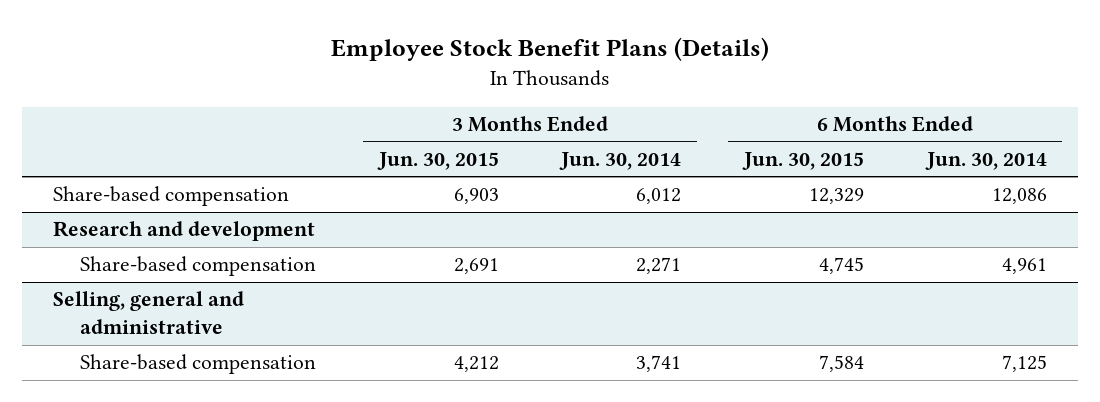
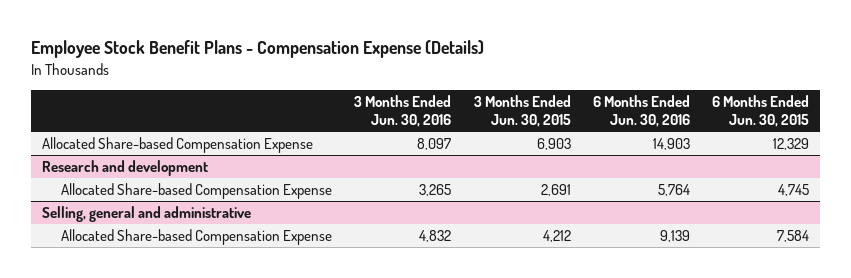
- Employee Stock Benefit Plans (Details)
+ Employee Stock Benefit Plans - Compensation Expense (Details)
- | 3 Months Ended Jun. 30, 2015 | 3 Months Ended Jun. 30, 2014 | 6 Months Ended Jun. 30, 2015 | 6 Months Ended Jun. 30, 2014
+ | 3 Months Ended Jun. 30, 2016 | 3 Months Ended Jun. 30, 2015 | 6 Months Ended Jun. 30, 2016 | 6 Months Ended Jun. 30, 2015
- Share-based compensation | 6,903 | 6,012 | 12,329 | 12,086
+ Allocated Share-based Compensation Expense | 8,097 | 6,903 | 14,903 | 12,329
@ Research and development
- Share-based compensation | 2,691 | 2,271 | 4,745 | 4,961
+ Allocated Share-based Compensation Expense | 3,265 | 2,691 | 5,764 | 4,745
@ Selling, general and administrative
- Share-based compensation | 4,212 | 3,741 | 7,584 | 7,125
+ Allocated Share-based Compensation Expense | 4,832 | 4,212 | 9,139 | 7,584

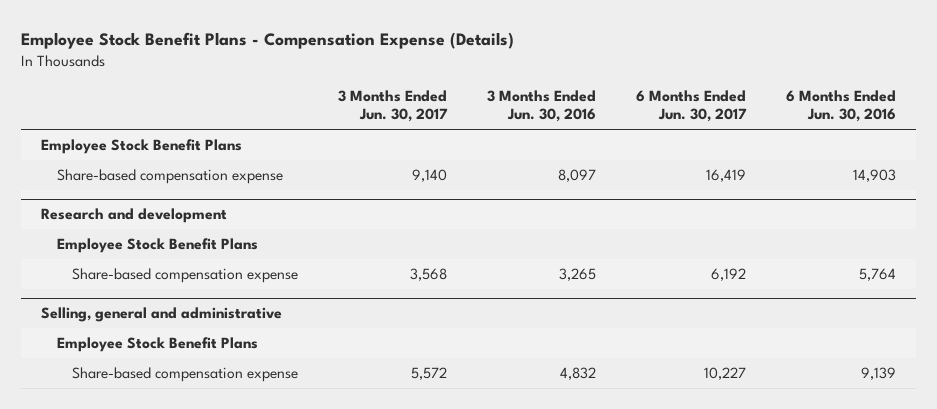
- | 3 Months Ended Jun. 30, 2016 | 3 Months Ended Jun. 30, 2015 | 6 Months Ended Jun. 30, 2016 | 6 Months Ended Jun. 30, 2015
+ | 3 Months Ended Jun. 30, 2017 | 3 Months Ended Jun. 30, 2016 | 6 Months Ended Jun. 30, 2017 | 6 Months Ended Jun. 30, 2016
- Allocated Share-based Compensation Expense | 8,097 | 6,903 | 14,903 | 12,329
+ Employee Stock Benefit Plans
+ Share-based compensation expense | 9,140 | 8,097 | 16,419 | 14,903
@ Research and development
- Allocated Share-based Compensation Expense | 3,265 | 2,691 | 5,764 | 4,745
+ Employee Stock Benefit Plans
+ Share-based compensation expense | 3,568 | 3,265 | 6,192 | 5,764
@ Selling, general and administrative
- Allocated Share-based Compensation Expense | 4,832 | 4,212 | 9,139 | 7,584
+ Employee Stock Benefit Plans
+ Share-based compensation expense | 5,572 | 4,832 | 10,227 | 9,139

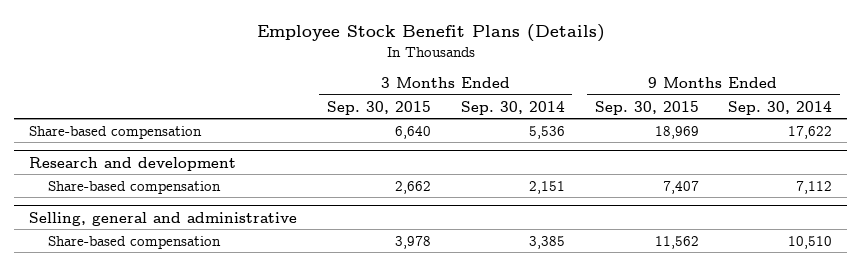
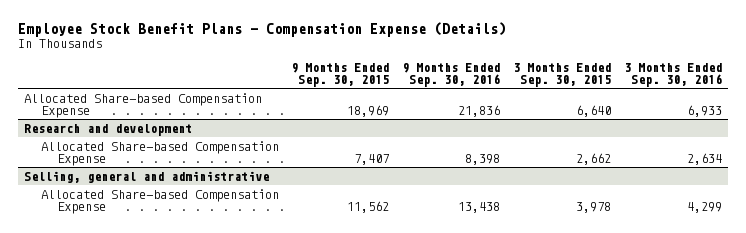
- Employee Stock Benefit Plans (Details)
+ Employee Stock Benefit Plans - Compensation Expense (Details)
- | 3 Months Ended Sep. 30, 2015 | 3 Months Ended Sep. 30, 2014 | 9 Months Ended Sep. 30, 2015 | 9 Months Ended Sep. 30, 2014
+ | 9 Months Ended Sep. 30, 2015 | 9 Months Ended Sep. 30, 2016 | 3 Months Ended Sep. 30, 2015 | 3 Months Ended Sep. 30, 2016
- Share-based compensation | 6,640 | 5,536 | 18,969 | 17,622
+ Allocated Share-based Compensation Expense | 18,969 | 21,836 | 6,640 | 6,933
@ Research and development
- Share-based compensation | 2,662 | 2,151 | 7,407 | 7,112
+ Allocated Share-based Compensation Expense | 7,407 | 8,398 | 2,662 | 2,634
@ Selling, general and administrative
- Share-based compensation | 3,978 | 3,385 | 11,562 | 10,510
+ Allocated Share-based Compensation Expense | 11,562 | 13,438 | 3,978 | 4,299

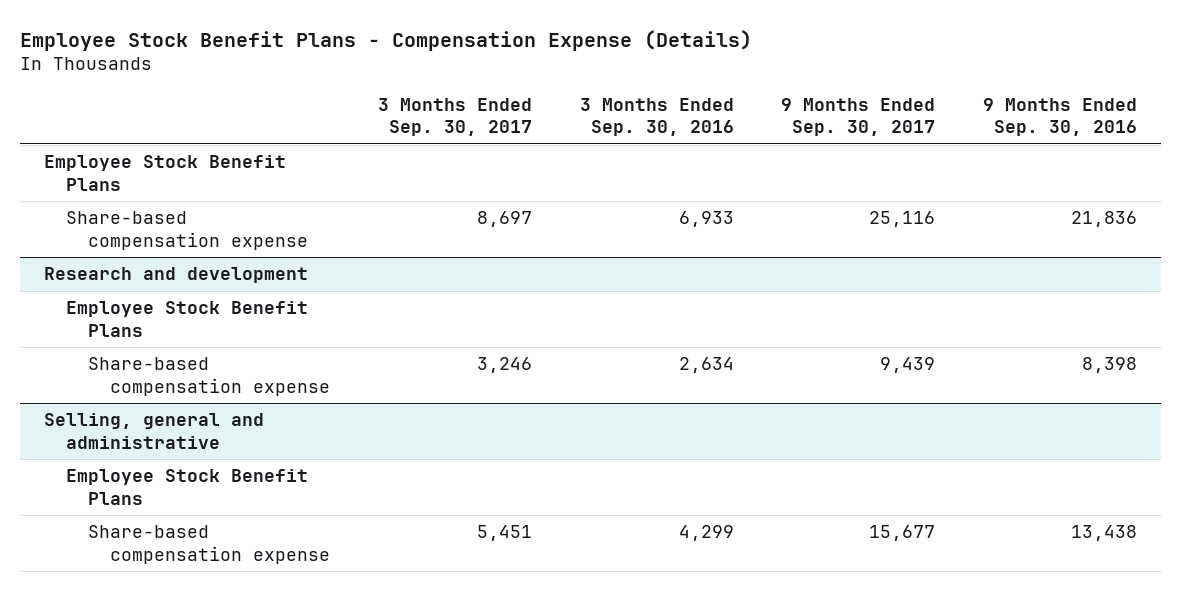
- | 9 Months Ended Sep. 30, 2015 | 9 Months Ended Sep. 30, 2016 | 3 Months Ended Sep. 30, 2015 | 3 Months Ended Sep. 30, 2016
+ | 3 Months Ended Sep. 30, 2017 | 3 Months Ended Sep. 30, 2016 | 9 Months Ended Sep. 30, 2017 | 9 Months Ended Sep. 30, 2016
- Allocated Share-based Compensation Expense | 18,969 | 21,836 | 6,640 | 6,933
+ Employee Stock Benefit Plans
+ Share-based compensation expense | 8,697 | 6,933 | 25,116 | 21,836
@ Research and development
- Allocated Share-based Compensation Expense | 7,407 | 8,398 | 2,662 | 2,634
+ Employee Stock Benefit Plans
+ Share-based compensation expense | 3,246 | 2,634 | 9,439 | 8,398
@ Selling, general and administrative
- Allocated Share-based Compensation Expense | 11,562 | 13,438 | 3,978 | 4,299
+ Employee Stock Benefit Plans
+ Share-based compensation expense | 5,451 | 4,299 | 15,677 | 13,438

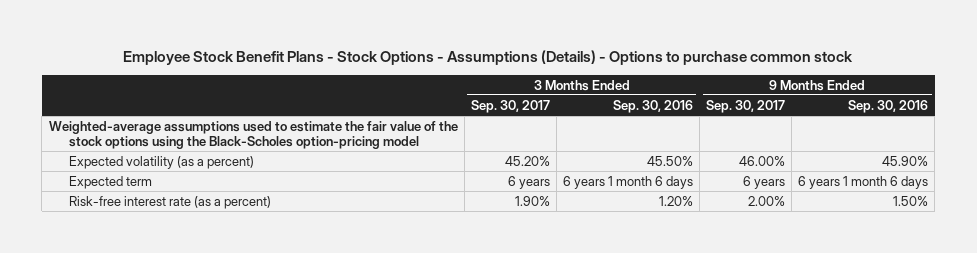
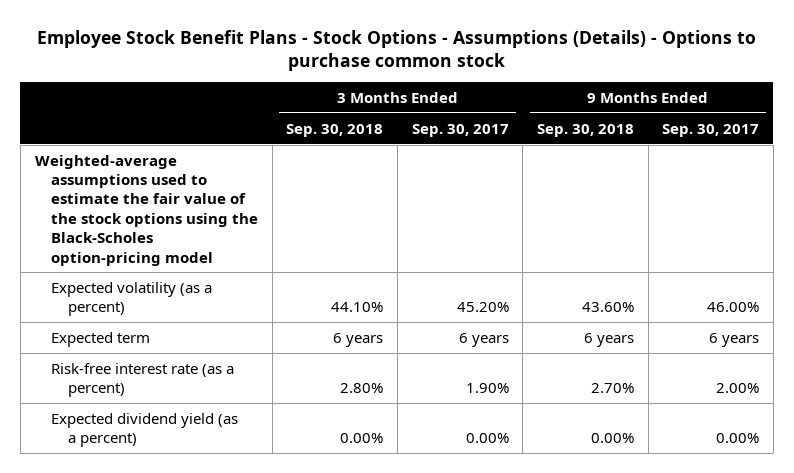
- | 3 Months Ended Sep. 30, 2017 | 3 Months Ended Sep. 30, 2016 | 9 Months Ended Sep. 30, 2017 | 9 Months Ended Sep. 30, 2016
+ | 3 Months Ended Sep. 30, 2018 | 3 Months Ended Sep. 30, 2017 | 9 Months Ended Sep. 30, 2018 | 9 Months Ended Sep. 30, 2017
+ Expected dividend yield (as a percent) | 0.00% | 0.00% | 0.00% | 0.00%

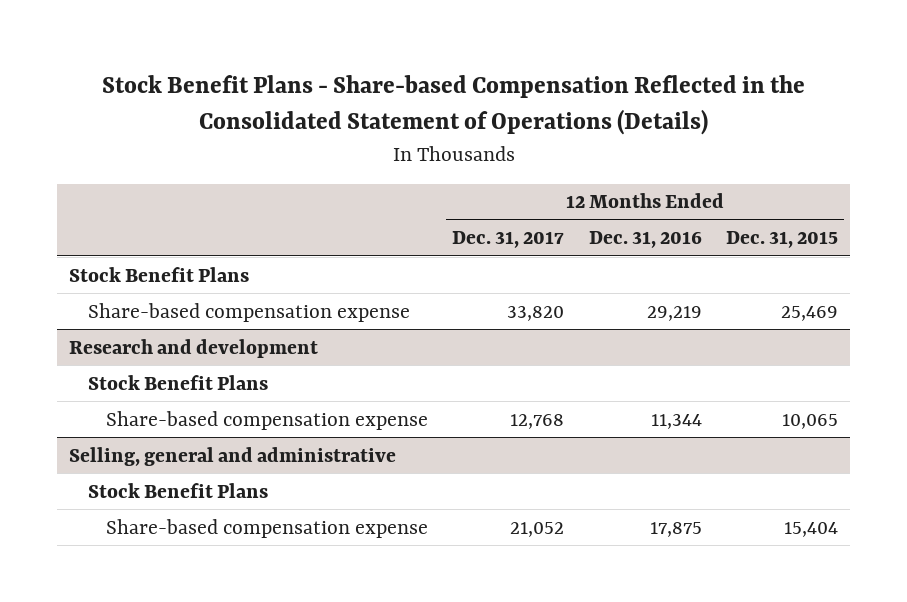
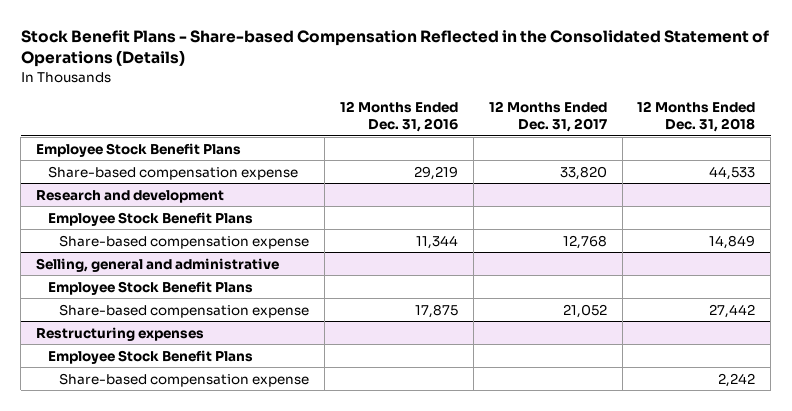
- | 12 Months Ended Dec. 31, 2017 | 12 Months Ended Dec. 31, 2016 | 12 Months Ended Dec. 31, 2015
+ | 12 Months Ended Dec. 31, 2016 | 12 Months Ended Dec. 31, 2017 | 12 Months Ended Dec. 31, 2018
- Stock Benefit Plans
+ Employee Stock Benefit Plans
@ Research and development
- Stock Benefit Plans
+ Employee Stock Benefit Plans
@ Selling, general and administrative
- Stock Benefit Plans
+ Employee Stock Benefit Plans
+ Restructuring expenses
+ Employee Stock Benefit Plans
+ Share-based compensation expense | | | 2,242

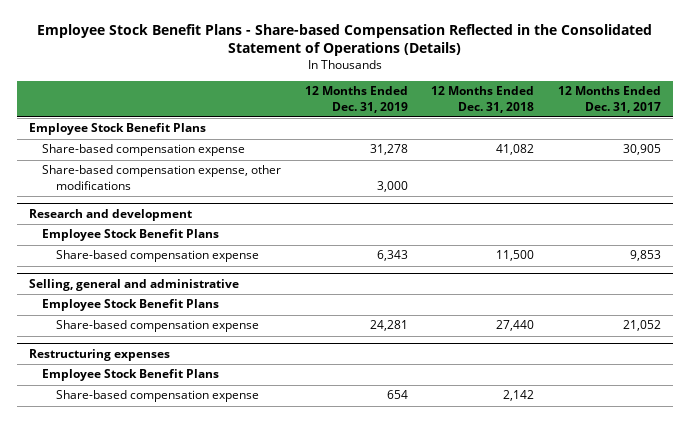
- Stock Benefit Plans - Share-based Compensation Reflected in the Consolidated Statement of Operations (Details)
+ Employee Stock Benefit Plans - Share-based Compensation Reflected in the Consolidated Statement of Operations (Details)
- | 12 Months Ended Dec. 31, 2016 | 12 Months Ended Dec. 31, 2017 | 12 Months Ended Dec. 31, 2018
+ | 12 Months Ended Dec. 31, 2019 | 12 Months Ended Dec. 31, 2018 | 12 Months Ended Dec. 31, 2017
- Share-based compensation expense | 29,219 | 33,820 | 44,533
+ Share-based compensation expense | 31,278 | 41,082 | 30,905
+ Share-based compensation expense, other modifications | 3,000 | |
@ Research and development
- Share-based compensation expense | 11,344 | 12,768 | 14,849
+ Share-based compensation expense | 6,343 | 11,500 | 9,853
@ Selling, general and administrative
- Share-based compensation expense | 17,875 | 21,052 | 27,442
+ Share-based compensation expense | 24,281 | 27,440 | 21,052
@ Restructuring expenses
- Share-based compensation expense | | | 2,242
+ Share-based compensation expense | 654 | 2,142 |

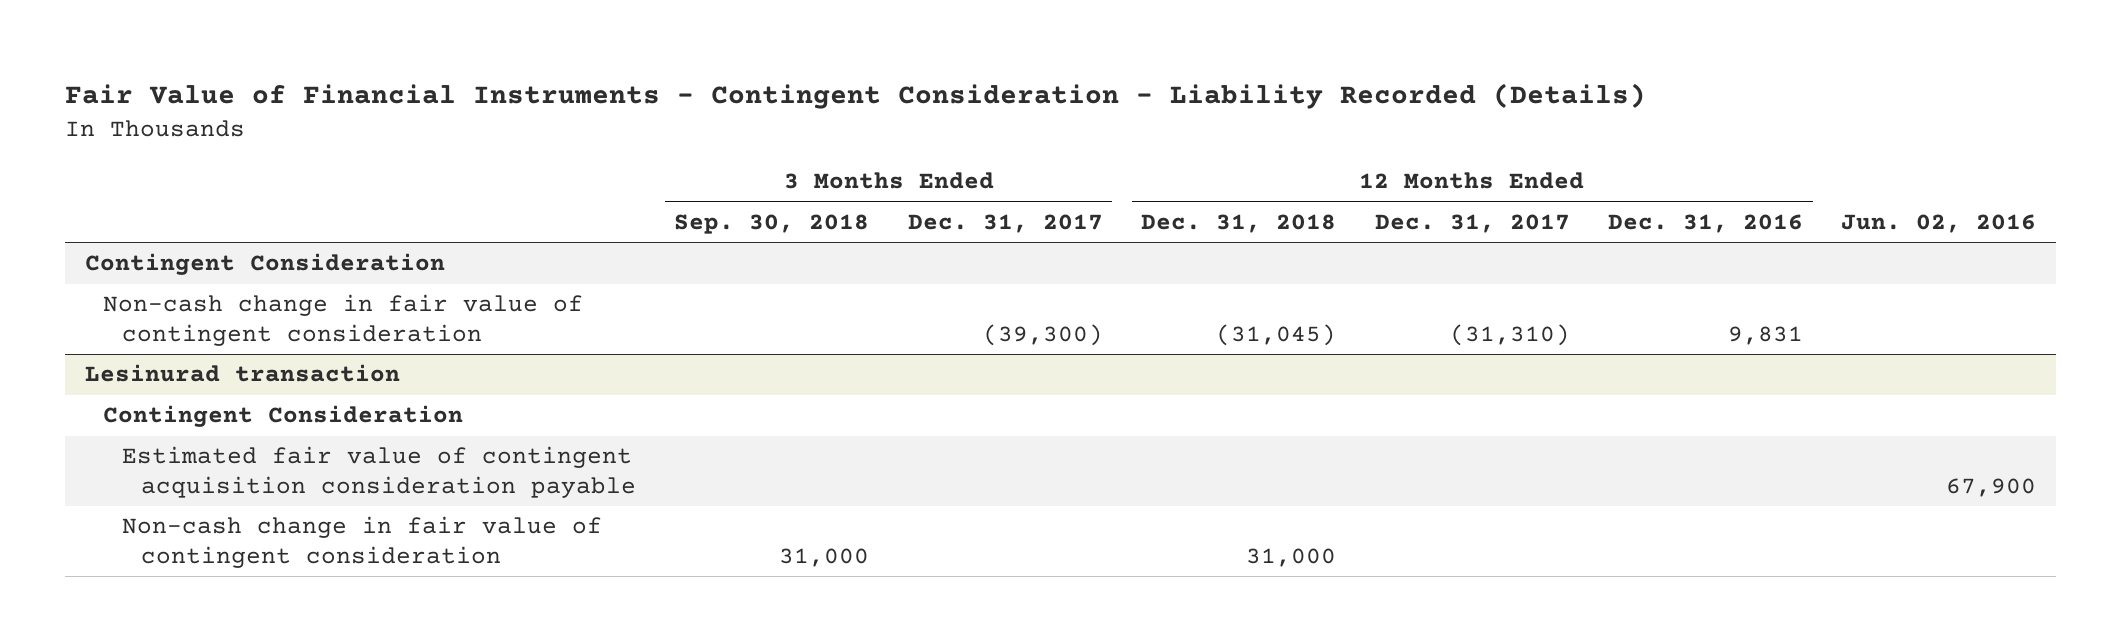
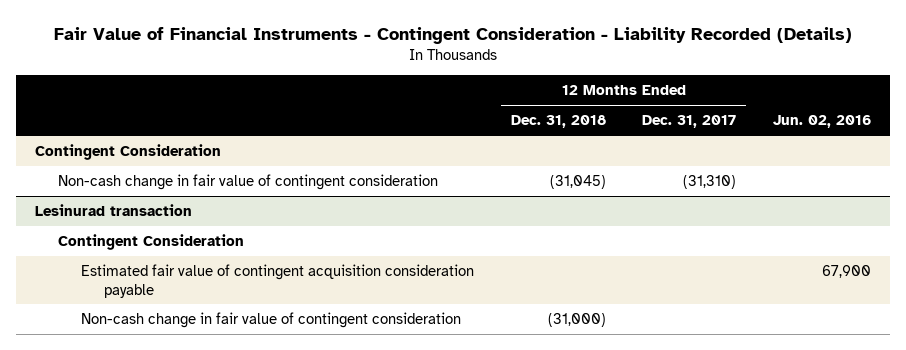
- | 3 Months Ended Sep. 30, 2018 | 3 Months Ended Dec. 31, 2017 | 12 Months Ended Dec. 31, 2018 | 12 Months Ended Dec. 31, 2017 | 12 Months Ended Dec. 31, 2016 | Jun. 02, 2016
+ | 12 Months Ended Dec. 31, 2018 | 12 Months Ended Dec. 31, 2017 | Jun. 02, 2016
@ Lesinurad transaction
- Non-cash change in fair value of contingent consideration | 31,000 | | 31,000 | | |
+ Non-cash change in fair value of contingent consideration | (31,000) | |

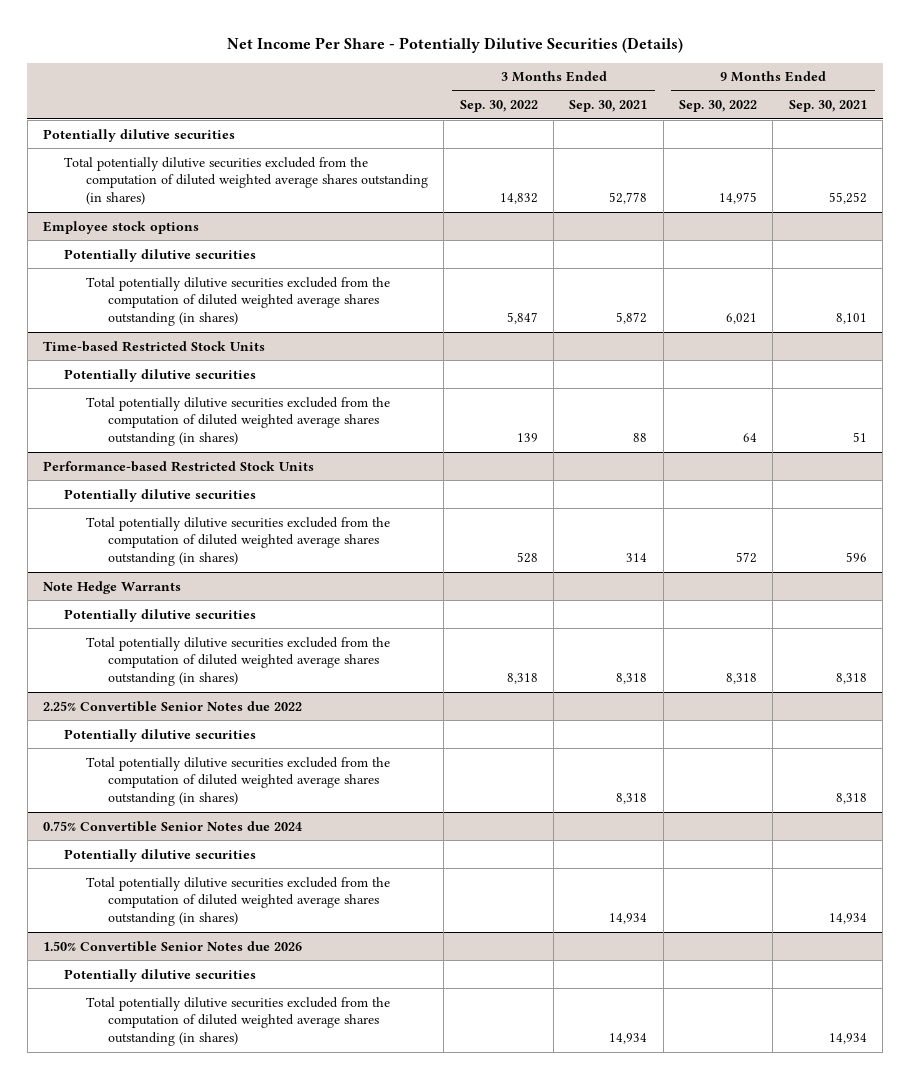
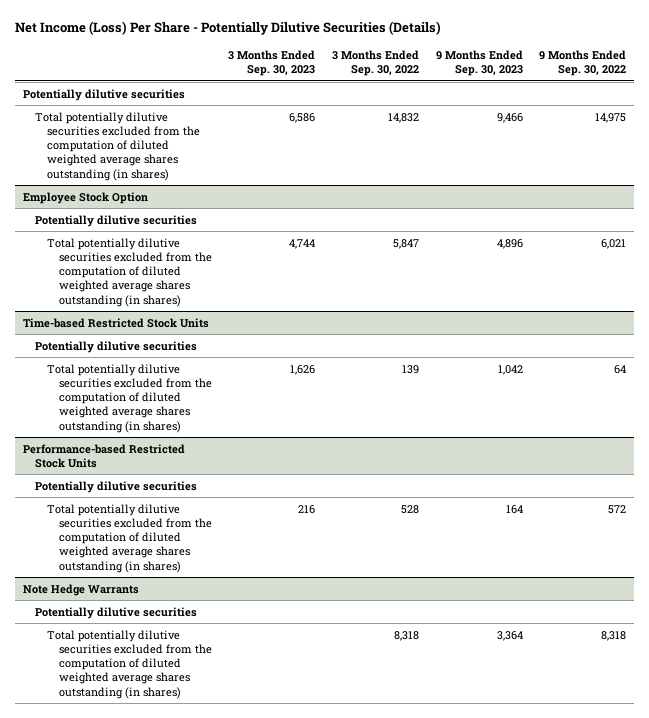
- Net Income Per Share - Potentially Dilutive Securities (Details)
+ Net Income (Loss) Per Share - Potentially Dilutive Securities (Details)
- | 3 Months Ended Sep. 30, 2022 | 3 Months Ended Sep. 30, 2021 | 9 Months Ended Sep. 30, 2022 | 9 Months Ended Sep. 30, 2021
+ | 3 Months Ended Sep. 30, 2023 | 3 Months Ended Sep. 30, 2022 | 9 Months Ended Sep. 30, 2023 | 9 Months Ended Sep. 30, 2022
- Employee stock options
+ Employee Stock Option
- 2.25% Convertible Senior Notes due 2022
- Potentially dilutive securities
- Total potentially dilutive securities excluded from the computation of diluted weighted average shares outstanding (in shares) | | 8,318 | | 8,318
- 0.75% Convertible Senior Notes due 2024
- Potentially dilutive securities
- Total potentially dilutive securities excluded from the computation of diluted weighted average shares outstanding (in shares) | | 14,934 | | 14,934
- 1.50% Convertible Senior Notes due 2026
- Potentially dilutive securities
- Total potentially dilutive securities excluded from the computation of diluted weighted average shares outstanding (in shares) | | 14,934 | | 14,934

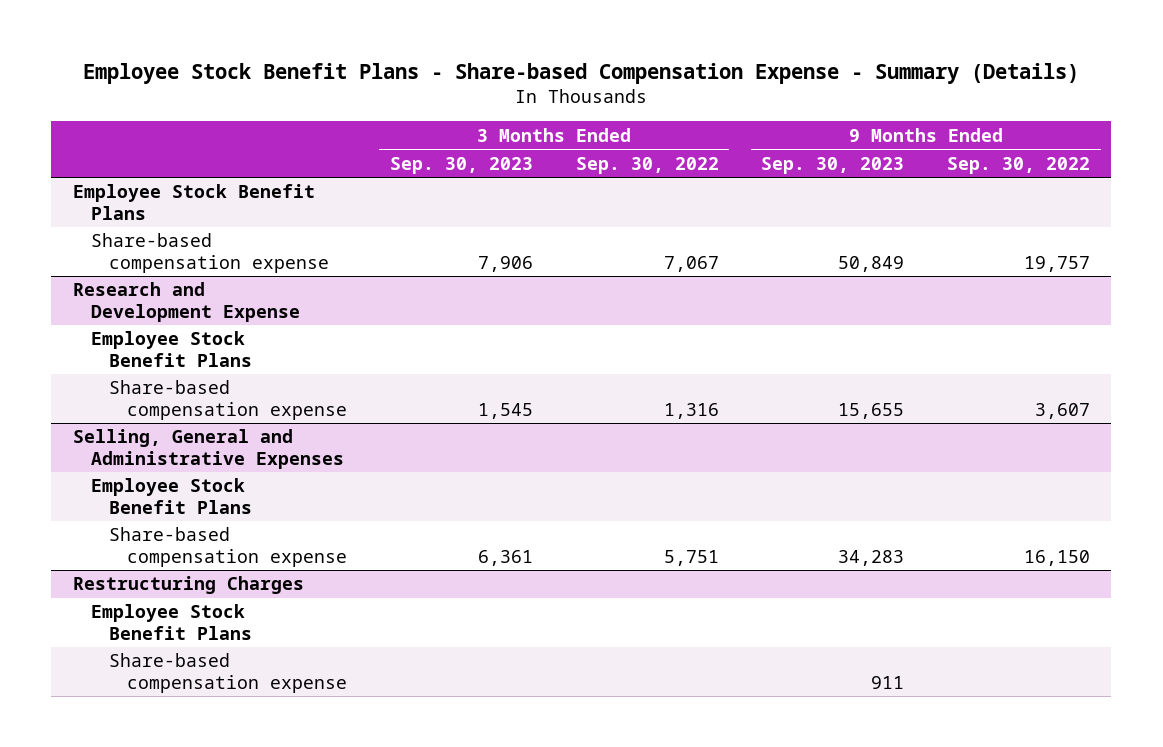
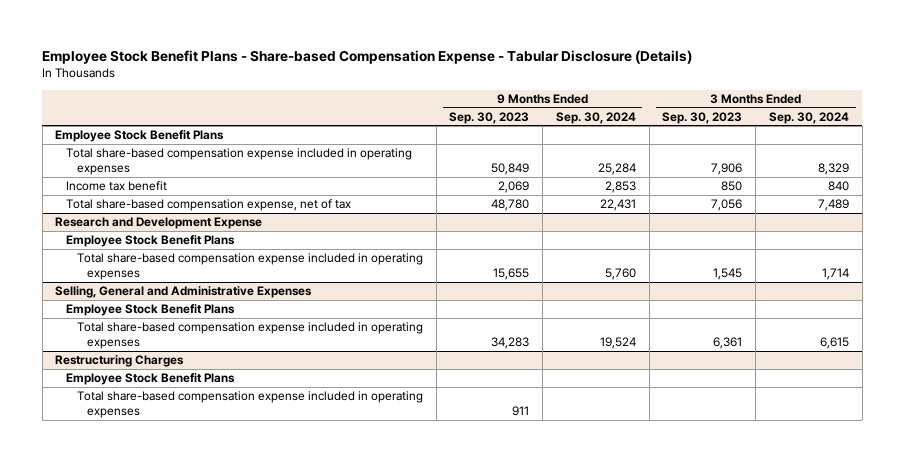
- Employee Stock Benefit Plans - Share-based Compensation Expense - Summary (Details)
+ Employee Stock Benefit Plans - Share-based Compensation Expense - Tabular Disclosure (Details)
- | 3 Months Ended Sep. 30, 2023 | 3 Months Ended Sep. 30, 2022 | 9 Months Ended Sep. 30, 2023 | 9 Months Ended Sep. 30, 2022
+ | 9 Months Ended Sep. 30, 2023 | 9 Months Ended Sep. 30, 2024 | 3 Months Ended Sep. 30, 2023 | 3 Months Ended Sep. 30, 2024
- Share-based compensation expense | 7,906 | 7,067 | 50,849 | 19,757
+ Total share-based compensation expense included in operating expenses | 50,849 | 25,284 | 7,906 | 8,329
+ Income tax benefit | 2,069 | 2,853 | 850 | 840
+ Total share-based compensation expense, net of tax | 48,780 | 22,431 | 7,056 | 7,489
@ Research and Development Expense
- Share-based compensation expense | 1,545 | 1,316 | 15,655 | 3,607
+ Total share-based compensation expense included in operating expenses | 15,655 | 5,760 | 1,545 | 1,714
@ Selling, General and Administrative Expenses
- Share-based compensation expense | 6,361 | 5,751 | 34,283 | 16,150
+ Total share-based compensation expense included in operating expenses | 34,283 | 19,524 | 6,361 | 6,615
@ Restructuring Charges
- Share-based compensation expense | | | 911 |
+ Total share-based compensation expense included in operating expenses | 911 | | |

